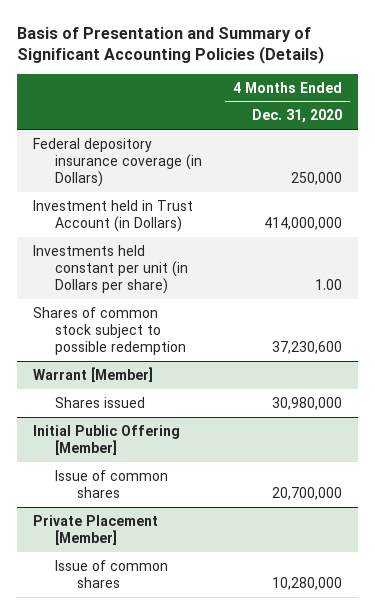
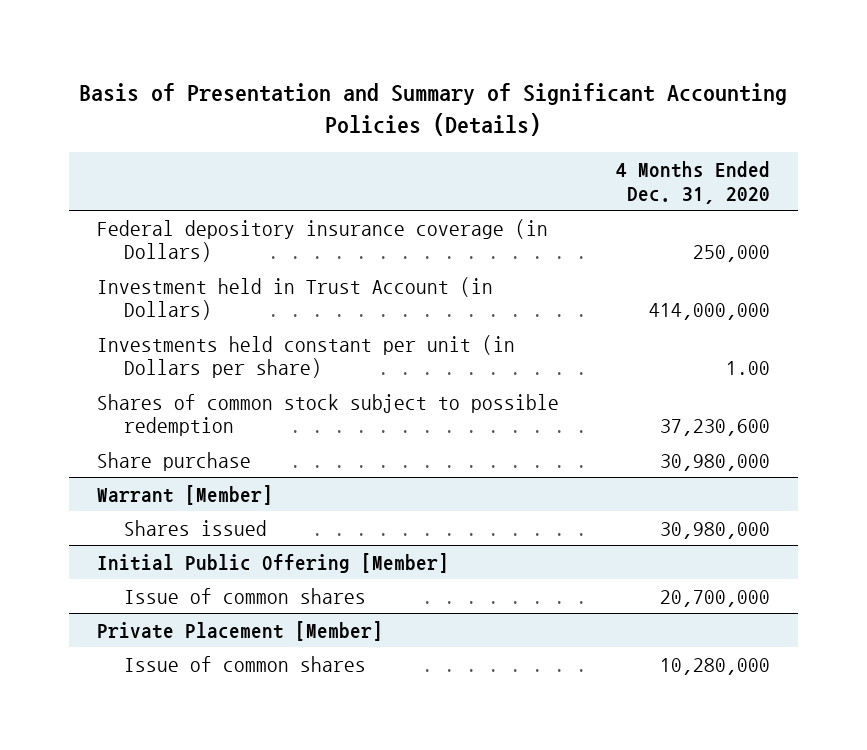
+ Share purchase | 30,980,000

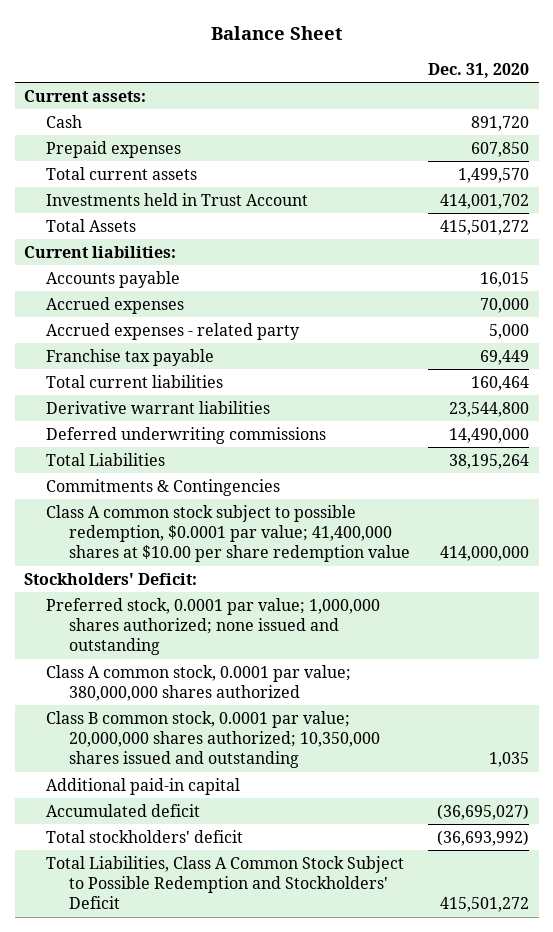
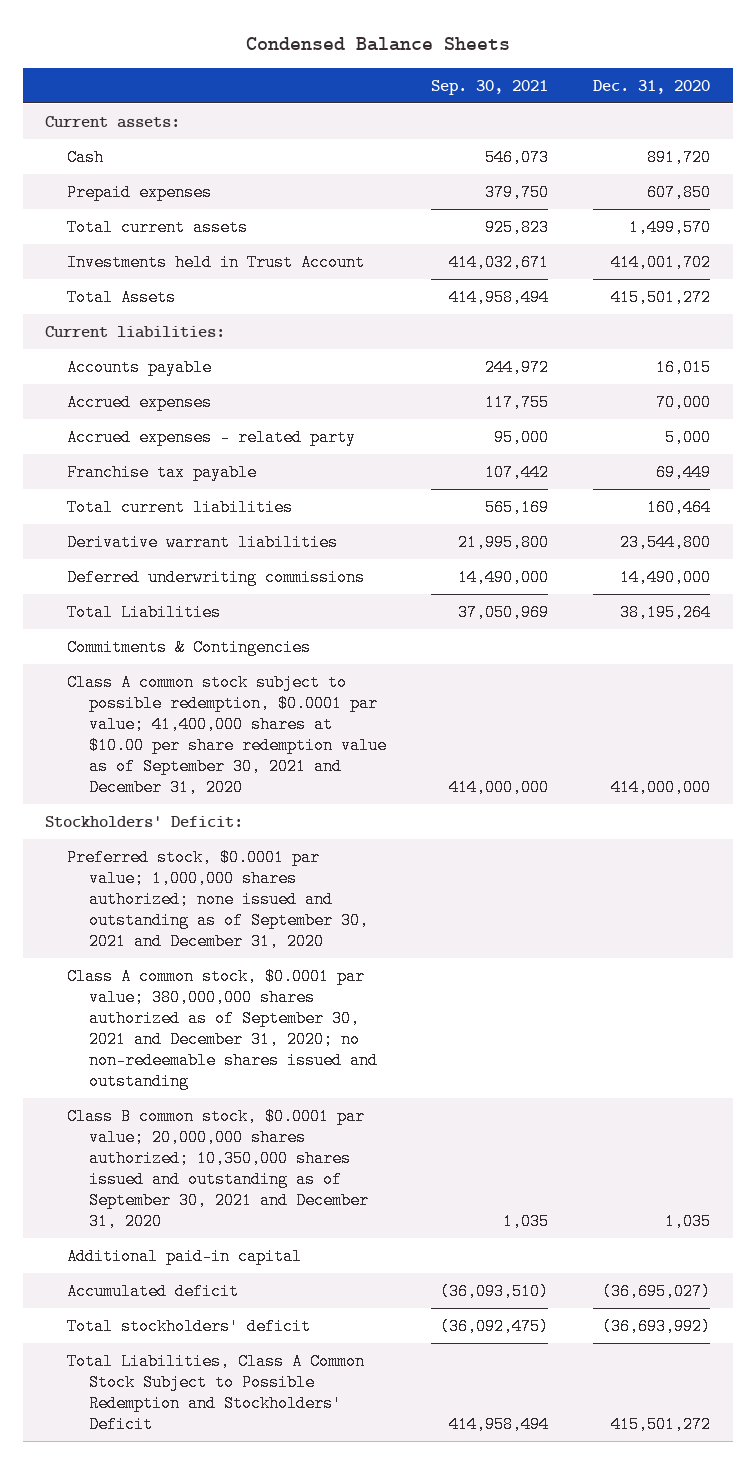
- Balance Sheet
+ Condensed Balance Sheets
- | Dec. 31, 2020
+ | Sep. 30, 2021 | Dec. 31, 2020
- Class A common stock subject to possible redemption, $0.0001 par value; 41,400,000 shares at $10.00 per share redemption value | 414,000,000
+ Class A common stock subject to possible redemption, $0.0001 par value; 41,400,000 shares at $10.00 per share redemption value as of September 30, 2021 and December 31, 2020 | 414,000,000 | 414,000,000
- Preferred stock, 0.0001 par value; 1,000,000 shares authorized; none issued and outstanding
- Class A common stock, 0.0001 par value; 380,000,000 shares authorized
- Class B common stock, 0.0001 par value; 20,000,000 shares authorized; 10,350,000 shares issued and outstanding | 1,035
+ Preferred stock, $0.0001 par value; 1,000,000 shares authorized; none issued and outstanding as of September 30, 2021 and December 31, 2020
+ Class A common stock, $0.0001 par value; 380,000,000 shares authorized as of September 30, 2021 and December 31, 2020; no non-redeemable shares issued and outstanding
+ Class B common stock, $0.0001 par value; 20,000,000 shares authorized; 10,350,000 shares issued and outstanding as of September 30, 2021 and December 31, 2020 | 1,035 | 1,035

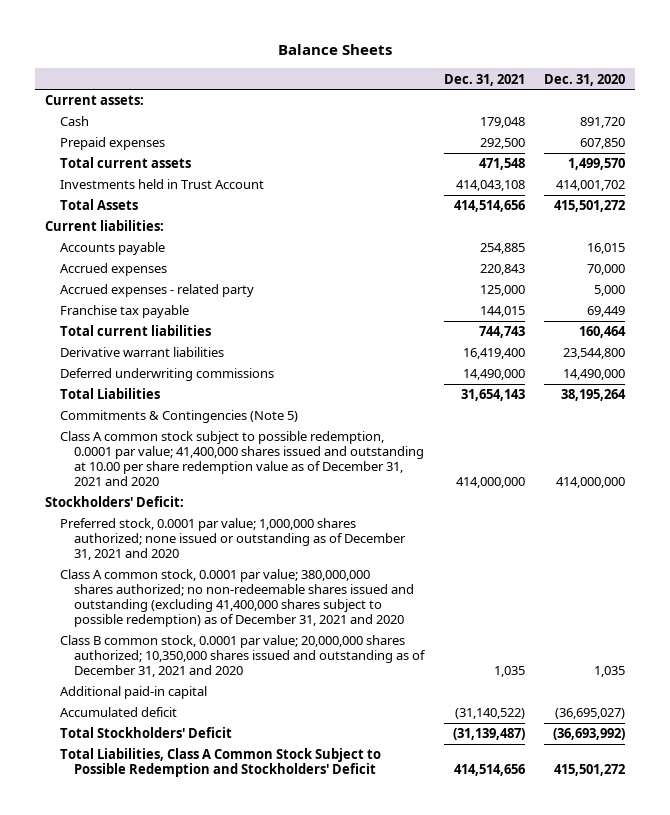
- Condensed Balance Sheets
+ Balance Sheets
- | Sep. 30, 2021 | Dec. 31, 2020
+ | Dec. 31, 2021 | Dec. 31, 2020
- Commitments & Contingencies
- Class A common stock subject to possible redemption, $0.0001 par value; 41,400,000 shares at $10.00 per share redemption value as of September 30, 2021 and December 31, 2020 | 414,000,000 | 414,000,000
+ Commitments & Contingencies (Note 5)
+ Class A common stock subject to possible redemption, 0.0001 par value; 41,400,000 shares issued and outstanding at 10.00 per share redemption value as of December 31, 2021 and 2020 | 414,000,000 | 414,000,000
- Preferred stock, $0.0001 par value; 1,000,000 shares authorized; none issued and outstanding as of September 30, 2021 and December 31, 2020
- Class A common stock, $0.0001 par value; 380,000,000 shares authorized as of September 30, 2021 and December 31, 2020; no non-redeemable shares issued and outstanding
- Class B common stock, $0.0001 par value; 20,000,000 shares authorized; 10,350,000 shares issued and outstanding as of September 30, 2021 and December 31, 2020 | 1,035 | 1,035
+ Preferred stock, 0.0001 par value; 1,000,000 shares authorized; none issued or outstanding as of December 31, 2021 and 2020
+ Class A common stock, 0.0001 par value; 380,000,000 shares authorized; no non-redeemable shares issued and outstanding (excluding 41,400,000 shares subject to possible redemption) as of December 31, 2021 and 2020
+ Class B common stock, 0.0001 par value; 20,000,000 shares authorized; 10,350,000 shares issued and outstanding as of December 31, 2021 and 2020 | 1,035 | 1,035
- Total stockholders' deficit | (36,092,475) | (36,693,992)
+ Total Stockholders' Deficit | (31,139,487) | (36,693,992)

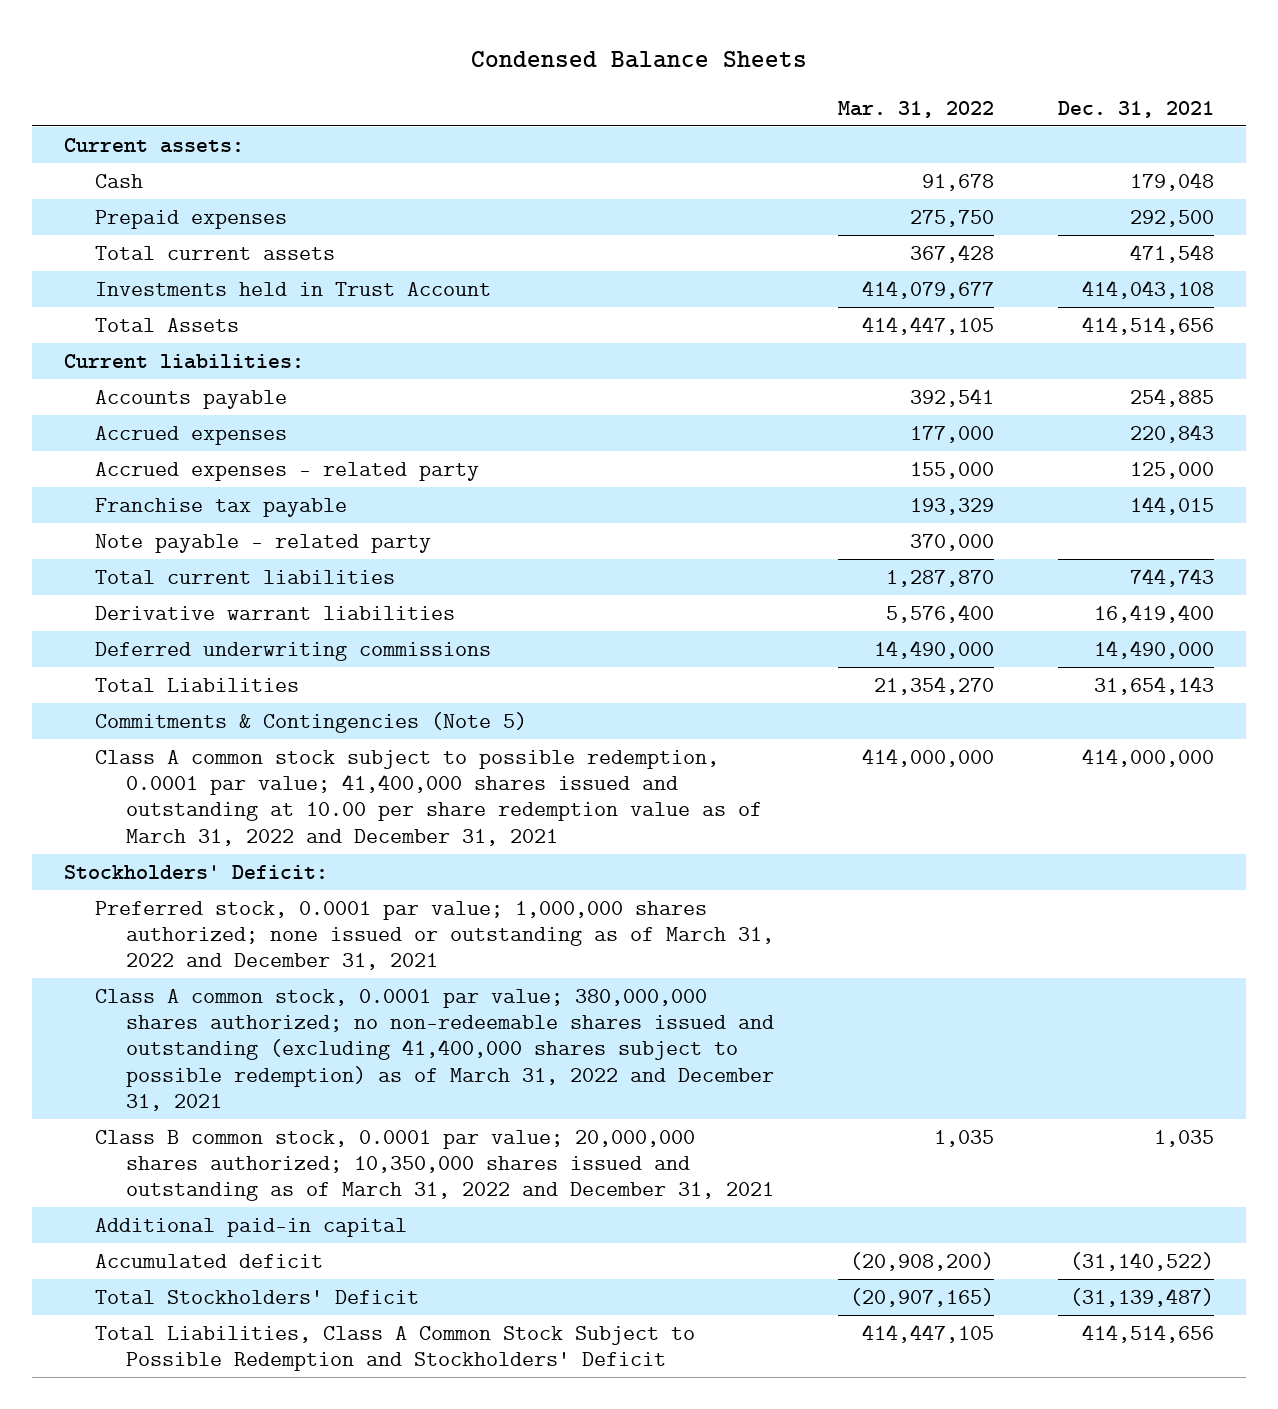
- Balance Sheets
+ Condensed Balance Sheets
- | Dec. 31, 2021 | Dec. 31, 2020
+ | Mar. 31, 2022 | Dec. 31, 2021
+ Note payable - related party | 370,000 |
- Class A common stock subject to possible redemption, 0.0001 par value; 41,400,000 shares issued and outstanding at 10.00 per share redemption value as of December 31, 2021 and 2020 | 414,000,000 | 414,000,000
+ Class A common stock subject to possible redemption, 0.0001 par value; 41,400,000 shares issued and outstanding at 10.00 per share redemption value as of March 31, 2022 and December 31, 2021 | 414,000,000 | 414,000,000
- Preferred stock, 0.0001 par value; 1,000,000 shares authorized; none issued or outstanding as of December 31, 2021 and 2020
- Class A common stock, 0.0001 par value; 380,000,000 shares authorized; no non-redeemable shares issued and outstanding (excluding 41,400,000 shares subject to possible redemption) as of December 31, 2021 and 2020
- Class B common stock, 0.0001 par value; 20,000,000 shares authorized; 10,350,000 shares issued and outstanding as of December 31, 2021 and 2020 | 1,035 | 1,035
+ Preferred stock, 0.0001 par value; 1,000,000 shares authorized; none issued or outstanding as of March 31, 2022 and December 31, 2021
+ Class A common stock, 0.0001 par value; 380,000,000 shares authorized; no non-redeemable shares issued and outstanding (excluding 41,400,000 shares subject to possible redemption) as of March 31, 2022 and December 31, 2021
+ Class B common stock, 0.0001 par value; 20,000,000 shares authorized; 10,350,000 shares issued and outstanding as of March 31, 2022 and December 31, 2021 | 1,035 | 1,035

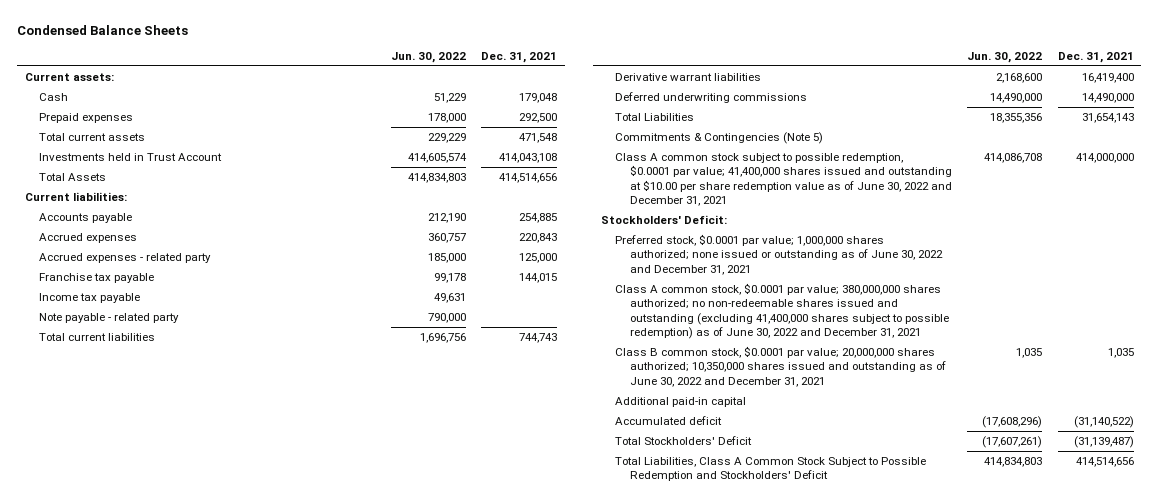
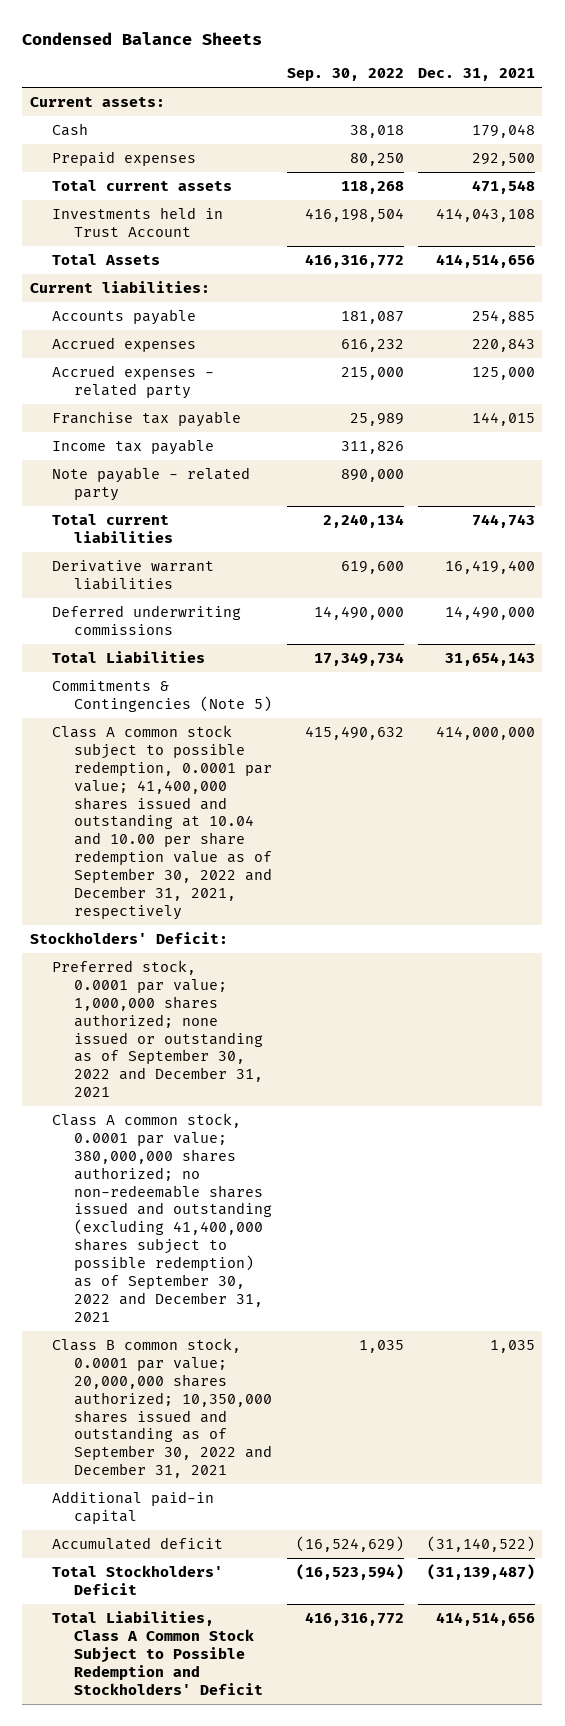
- | Jun. 30, 2022 | Dec. 31, 2021
+ | Sep. 30, 2022 | Dec. 31, 2021
- Class A common stock subject to possible redemption, $0.0001 par value; 41,400,000 shares issued and outstanding at $10.00 per share redemption value as of June 30, 2022 and December 31, 2021 | 414,086,708 | 414,000,000
+ Class A common stock subject to possible redemption, 0.0001 par value; 41,400,000 shares issued and outstanding at 10.04 and 10.00 per share redemption value as of September 30, 2022 and December 31, 2021, respectively | 415,490,632 | 414,000,000
- Preferred stock, $0.0001 par value; 1,000,000 shares authorized; none issued or outstanding as of June 30, 2022 and December 31, 2021
- Class A common stock, $0.0001 par value; 380,000,000 shares authorized; no non-redeemable shares issued and outstanding (excluding 41,400,000 shares subject to possible redemption) as of June 30, 2022 and December 31, 2021
- Class B common stock, $0.0001 par value; 20,000,000 shares authorized; 10,350,000 shares issued and outstanding as of June 30, 2022 and December 31, 2021 | 1,035 | 1,035
+ Preferred stock, 0.0001 par value; 1,000,000 shares authorized; none issued or outstanding as of September 30, 2022 and December 31, 2021
+ Class A common stock, 0.0001 par value; 380,000,000 shares authorized; no non-redeemable shares issued and outstanding (excluding 41,400,000 shares subject to possible redemption) as of September 30, 2022 and December 31, 2021
+ Class B common stock, 0.0001 par value; 20,000,000 shares authorized; 10,350,000 shares issued and outstanding as of September 30, 2022 and December 31, 2021 | 1,035 | 1,035

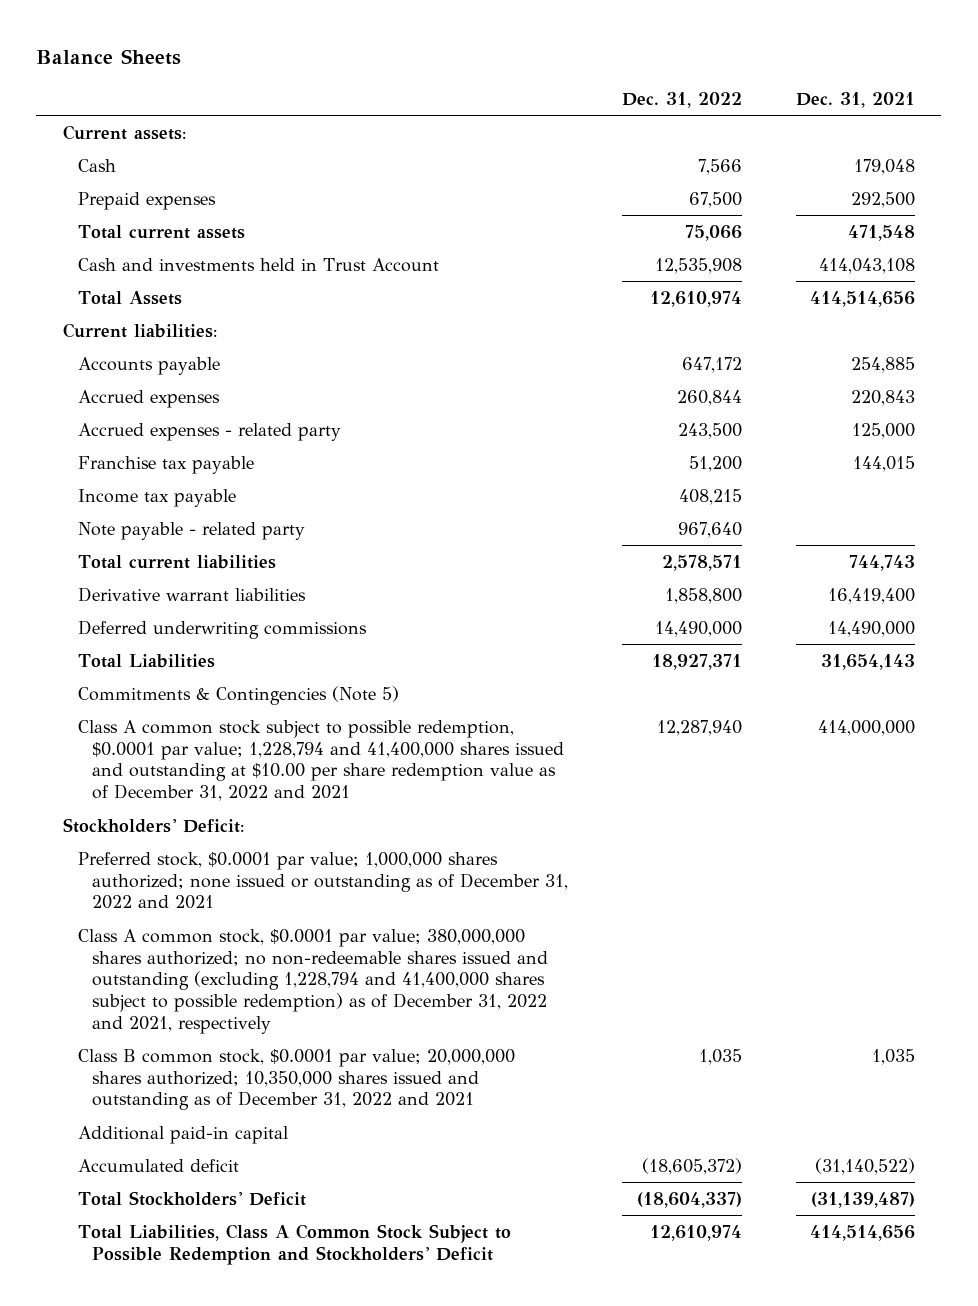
- Condensed Balance Sheets
+ Balance Sheets
- | Sep. 30, 2022 | Dec. 31, 2021
+ | Dec. 31, 2022 | Dec. 31, 2021
- Investments held in Trust Account | 416,198,504 | 414,043,108
+ Cash and investments held in Trust Account | 12,535,908 | 414,043,108
- Class A common stock subject to possible redemption, 0.0001 par value; 41,400,000 shares issued and outstanding at 10.04 and 10.00 per share redemption value as of September 30, 2022 and December 31, 2021, respectively | 415,490,632 | 414,000,000
+ Class A common stock subject to possible redemption, $0.0001 par value; 1,228,794 and 41,400,000 shares issued and outstanding at $10.00 per share redemption value as of December 31, 2022 and 2021 | 12,287,940 | 414,000,000
- Preferred stock, 0.0001 par value; 1,000,000 shares authorized; none issued or outstanding as of September 30, 2022 and December 31, 2021
- Class A common stock, 0.0001 par value; 380,000,000 shares authorized; no non-redeemable shares issued and outstanding (excluding 41,400,000 shares subject to possible redemption) as of September 30, 2022 and December 31, 2021
- Class B common stock, 0.0001 par value; 20,000,000 shares authorized; 10,350,000 shares issued and outstanding as of September 30, 2022 and December 31, 2021 | 1,035 | 1,035
+ Preferred stock, $0.0001 par value; 1,000,000 shares authorized; none issued or outstanding as of December 31, 2022 and 2021
+ Class A common stock, $0.0001 par value; 380,000,000 shares authorized; no non-redeemable shares issued and outstanding (excluding 1,228,794 and 41,400,000 shares subject to possible redemption) as of December 31, 2022 and 2021, respectively
+ Class B common stock, $0.0001 par value; 20,000,000 shares authorized; 10,350,000 shares issued and outstanding as of December 31, 2022 and 2021 | 1,035 | 1,035

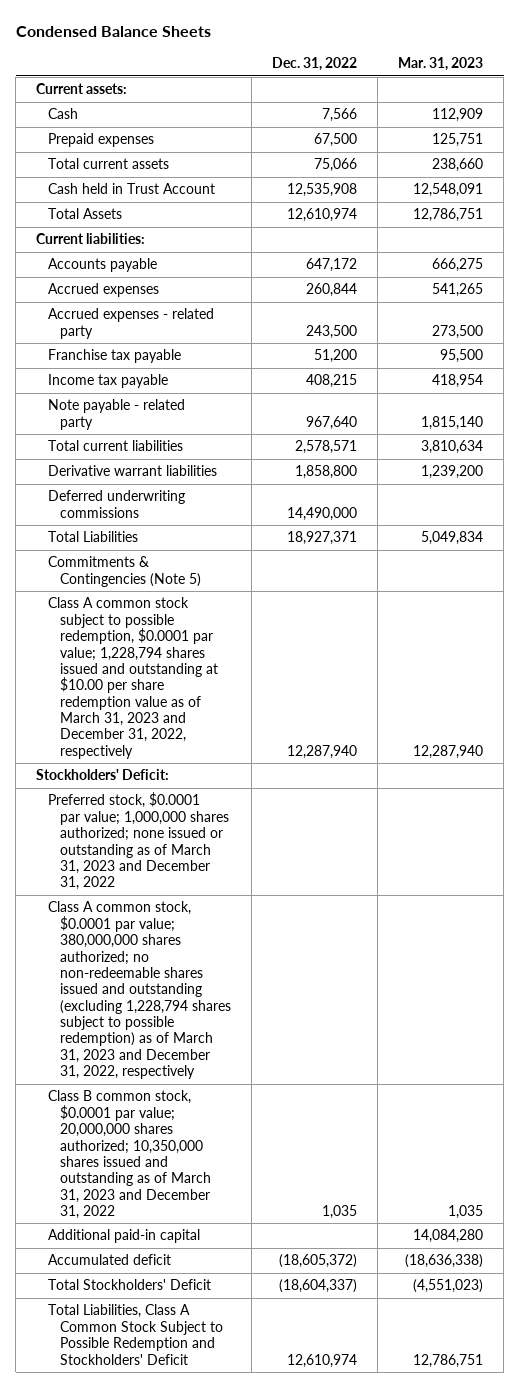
- Balance Sheets
+ Condensed Balance Sheets
- | Dec. 31, 2022 | Dec. 31, 2021
+ | Dec. 31, 2022 | Mar. 31, 2023
- Cash and investments held in Trust Account | 12,535,908 | 414,043,108
+ Cash held in Trust Account | 12,535,908 | 12,548,091
- Class A common stock subject to possible redemption, $0.0001 par value; 1,228,794 and 41,400,000 shares issued and outstanding at $10.00 per share redemption value as of December 31, 2022 and 2021 | 12,287,940 | 414,000,000
+ Class A common stock subject to possible redemption, $0.0001 par value; 1,228,794 shares issued and outstanding at $10.00 per share redemption value as of March 31, 2023 and December 31, 2022, respectively | 12,287,940 | 12,287,940
- Preferred stock, $0.0001 par value; 1,000,000 shares authorized; none issued or outstanding as of December 31, 2022 and 2021
- Class A common stock, $0.0001 par value; 380,000,000 shares authorized; no non-redeemable shares issued and outstanding (excluding 1,228,794 and 41,400,000 shares subject to possible redemption) as of December 31, 2022 and 2021, respectively
- Class B common stock, $0.0001 par value; 20,000,000 shares authorized; 10,350,000 shares issued and outstanding as of December 31, 2022 and 2021 | 1,035 | 1,035
+ Preferred stock, $0.0001 par value; 1,000,000 shares authorized; none issued or outstanding as of March 31, 2023 and December 31, 2022
+ Class A common stock, $0.0001 par value; 380,000,000 shares authorized; no non-redeemable shares issued and outstanding (excluding 1,228,794 shares subject to possible redemption) as of March 31, 2023 and December 31, 2022, respectively
+ Class B common stock, $0.0001 par value; 20,000,000 shares authorized; 10,350,000 shares issued and outstanding as of March 31, 2023 and December 31, 2022 | 1,035 | 1,035

